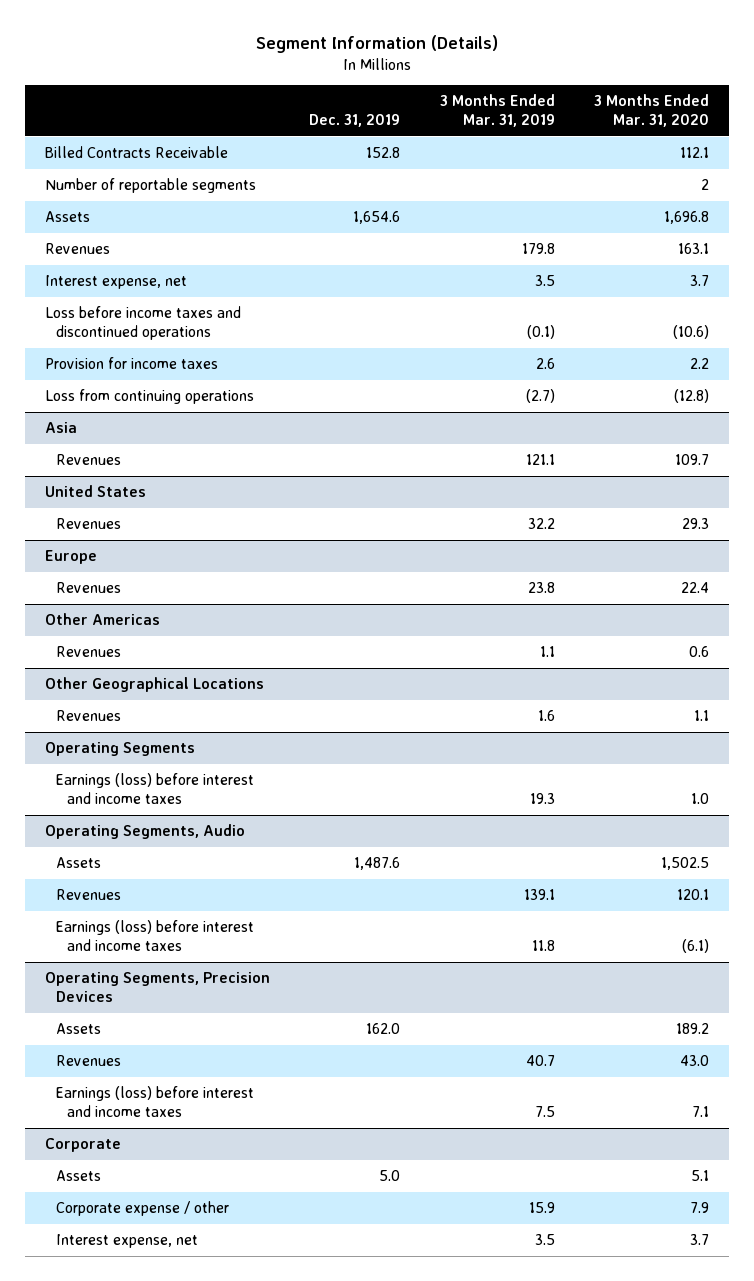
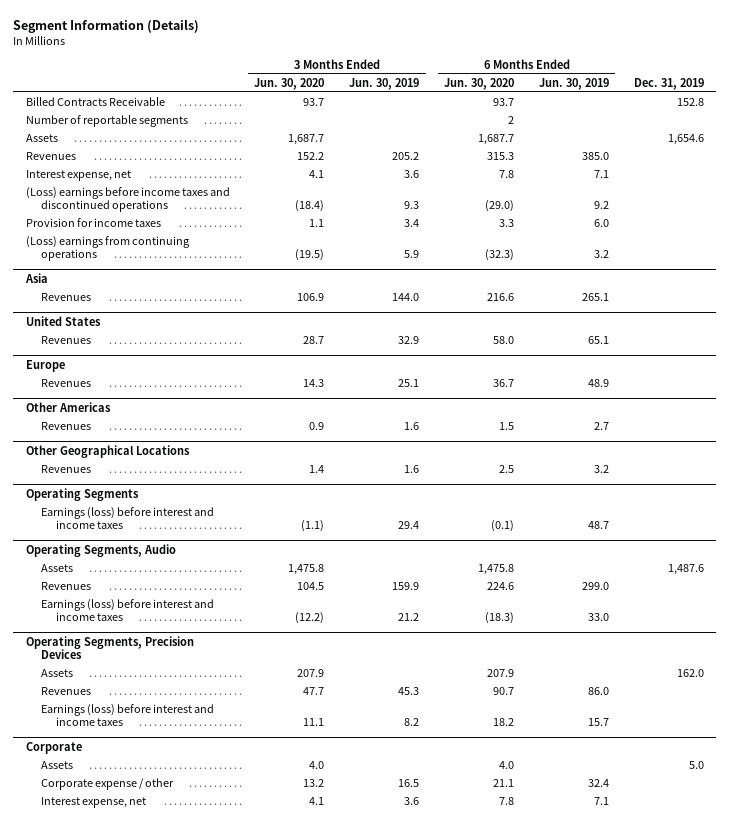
- | Dec. 31, 2019 | 3 Months Ended Mar. 31, 2019 | 3 Months Ended Mar. 31, 2020
+ | 3 Months Ended Jun. 30, 2020 | 3 Months Ended Jun. 30, 2019 | 6 Months Ended Jun. 30, 2020 | 6 Months Ended Jun. 30, 2019 | Dec. 31, 2019
- Loss before income taxes and discontinued operations | | (0.1) | (10.6)
+ (Loss) earnings before income taxes and discontinued operations | (18.4) | 9.3 | (29.0) | 9.2 |
- Loss from continuing operations | | (2.7) | (12.8)
+ (Loss) earnings from continuing operations | (19.5) | 5.9 | (32.3) | 3.2 |

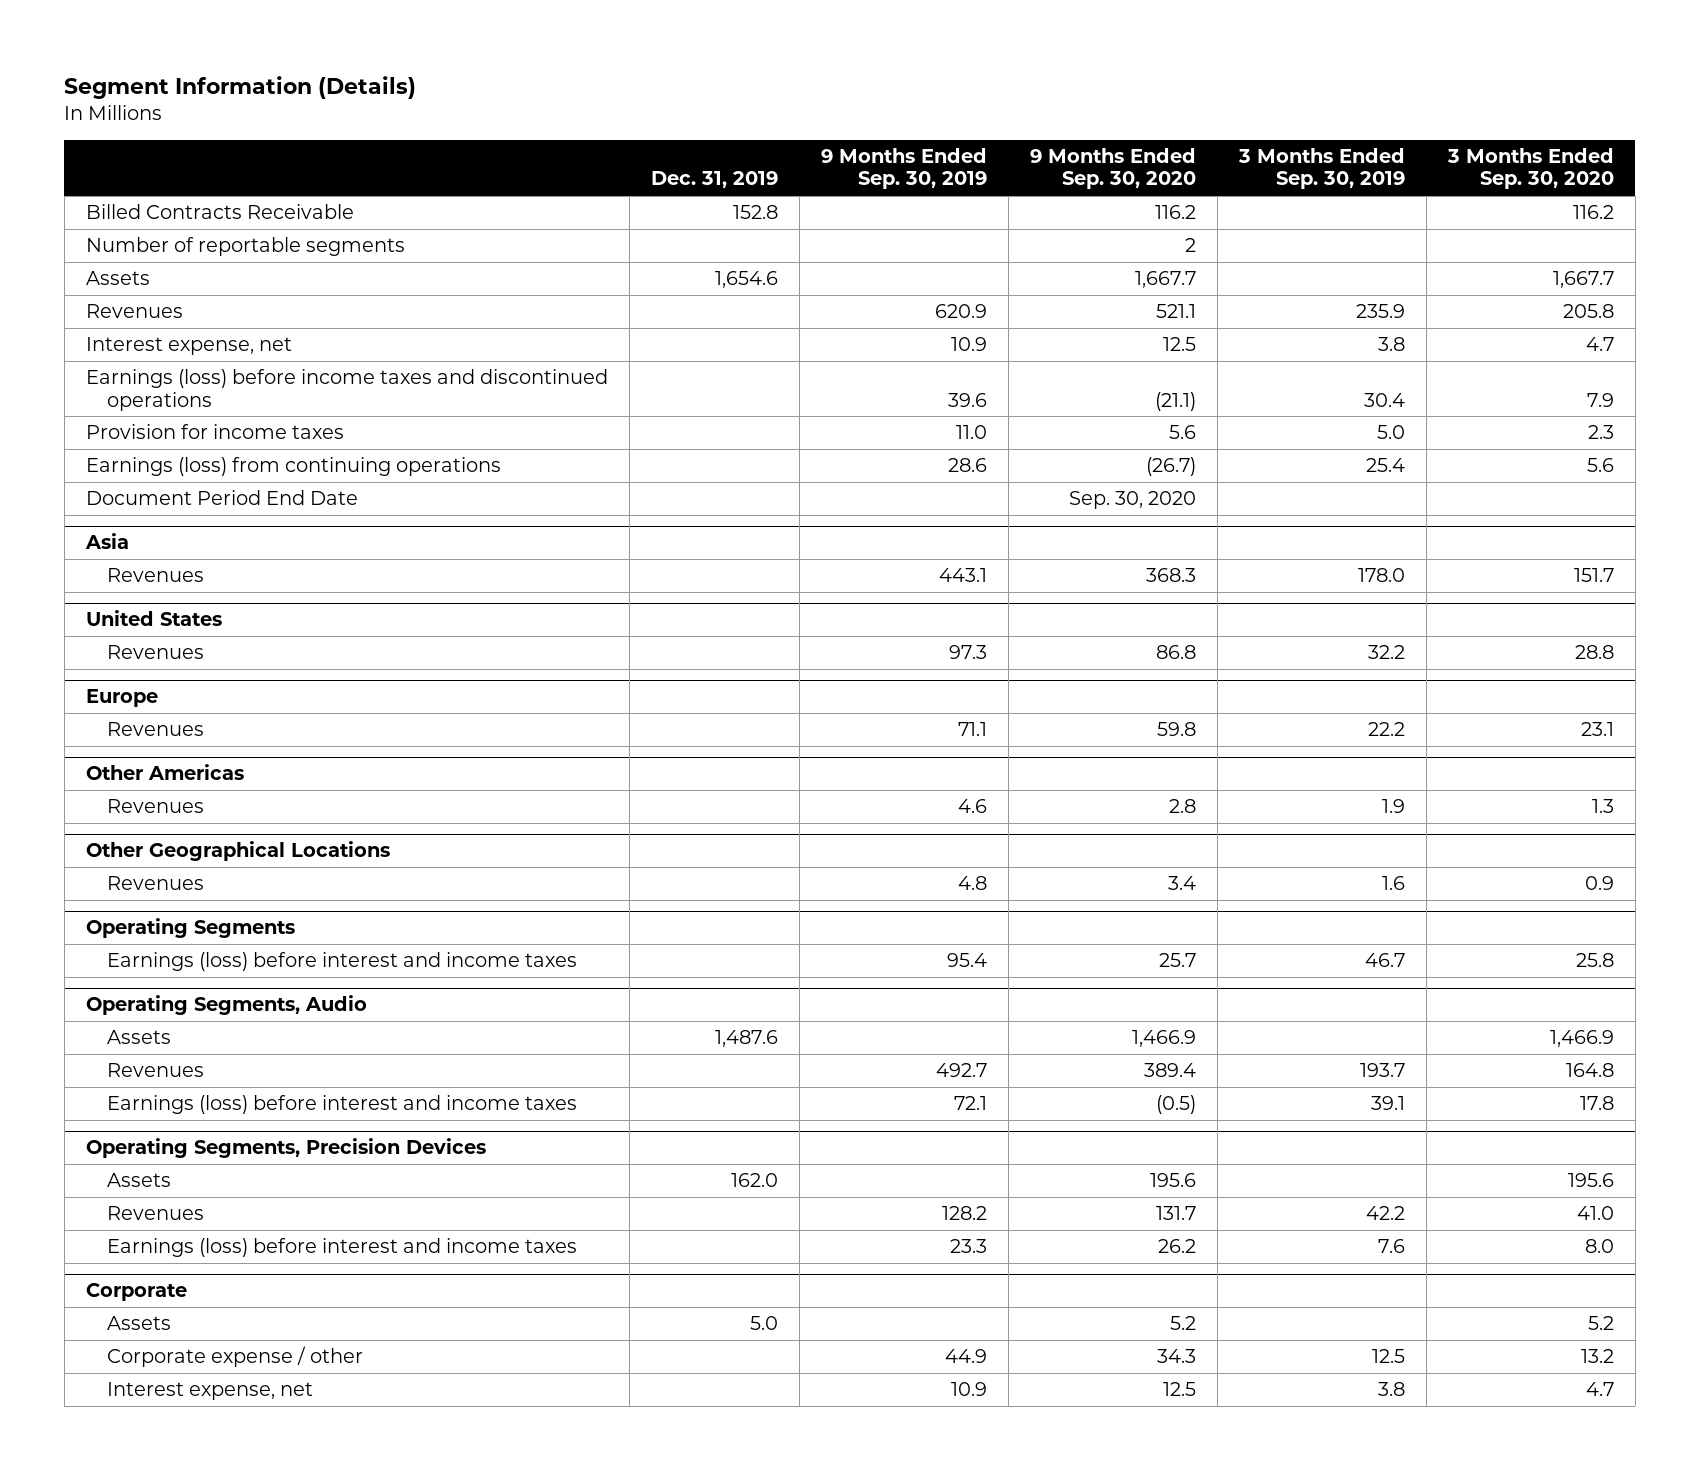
- | 3 Months Ended Jun. 30, 2020 | 3 Months Ended Jun. 30, 2019 | 6 Months Ended Jun. 30, 2020 | 6 Months Ended Jun. 30, 2019 | Dec. 31, 2019
+ | Dec. 31, 2019 | 9 Months Ended Sep. 30, 2019 | 9 Months Ended Sep. 30, 2020 | 3 Months Ended Sep. 30, 2019 | 3 Months Ended Sep. 30, 2020
- (Loss) earnings before income taxes and discontinued operations | (18.4) | 9.3 | (29.0) | 9.2 |
+ Earnings (loss) before income taxes and discontinued operations | | 39.6 | (21.1) | 30.4 | 7.9
- (Loss) earnings from continuing operations | (19.5) | 5.9 | (32.3) | 3.2 |
+ Earnings (loss) from continuing operations | | 28.6 | (26.7) | 25.4 | 5.6
+ Document Period End Date | | | Sep. 30, 2020 | |

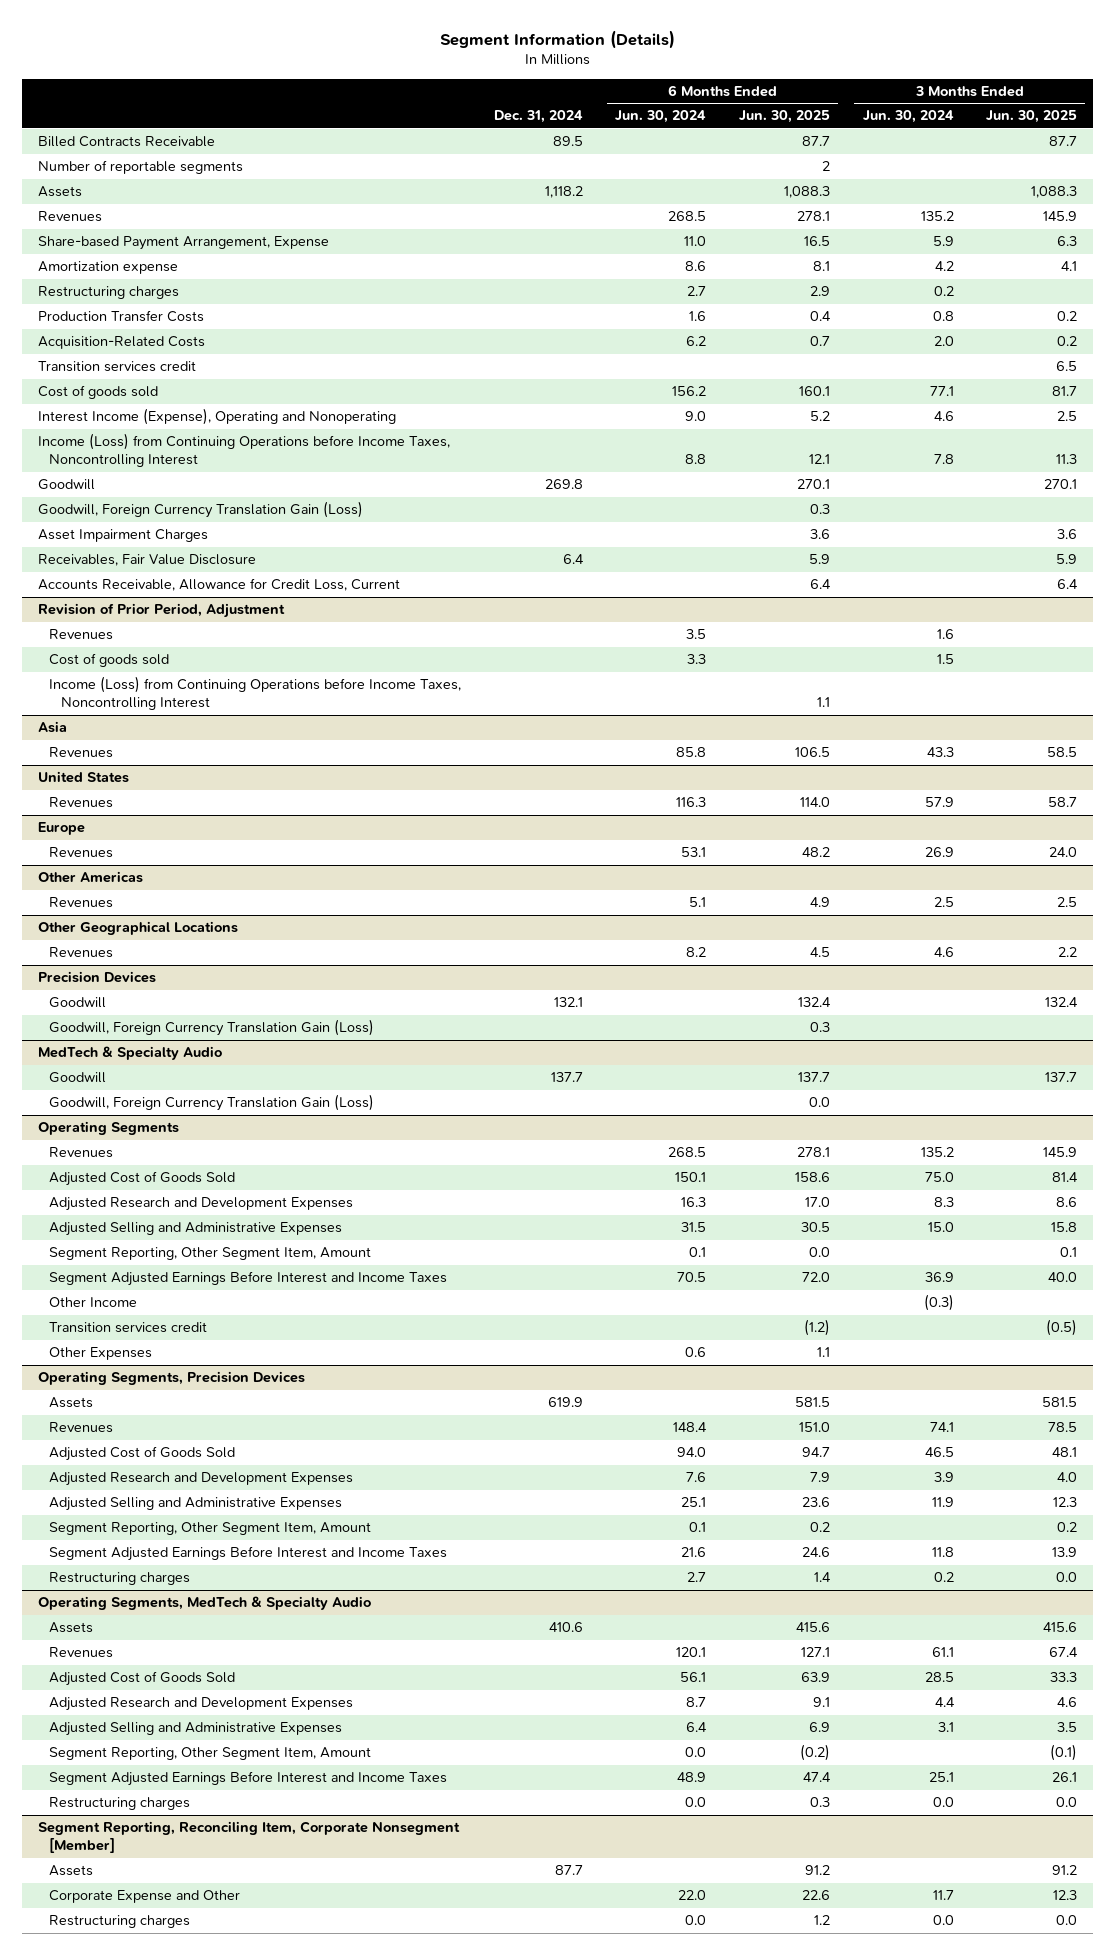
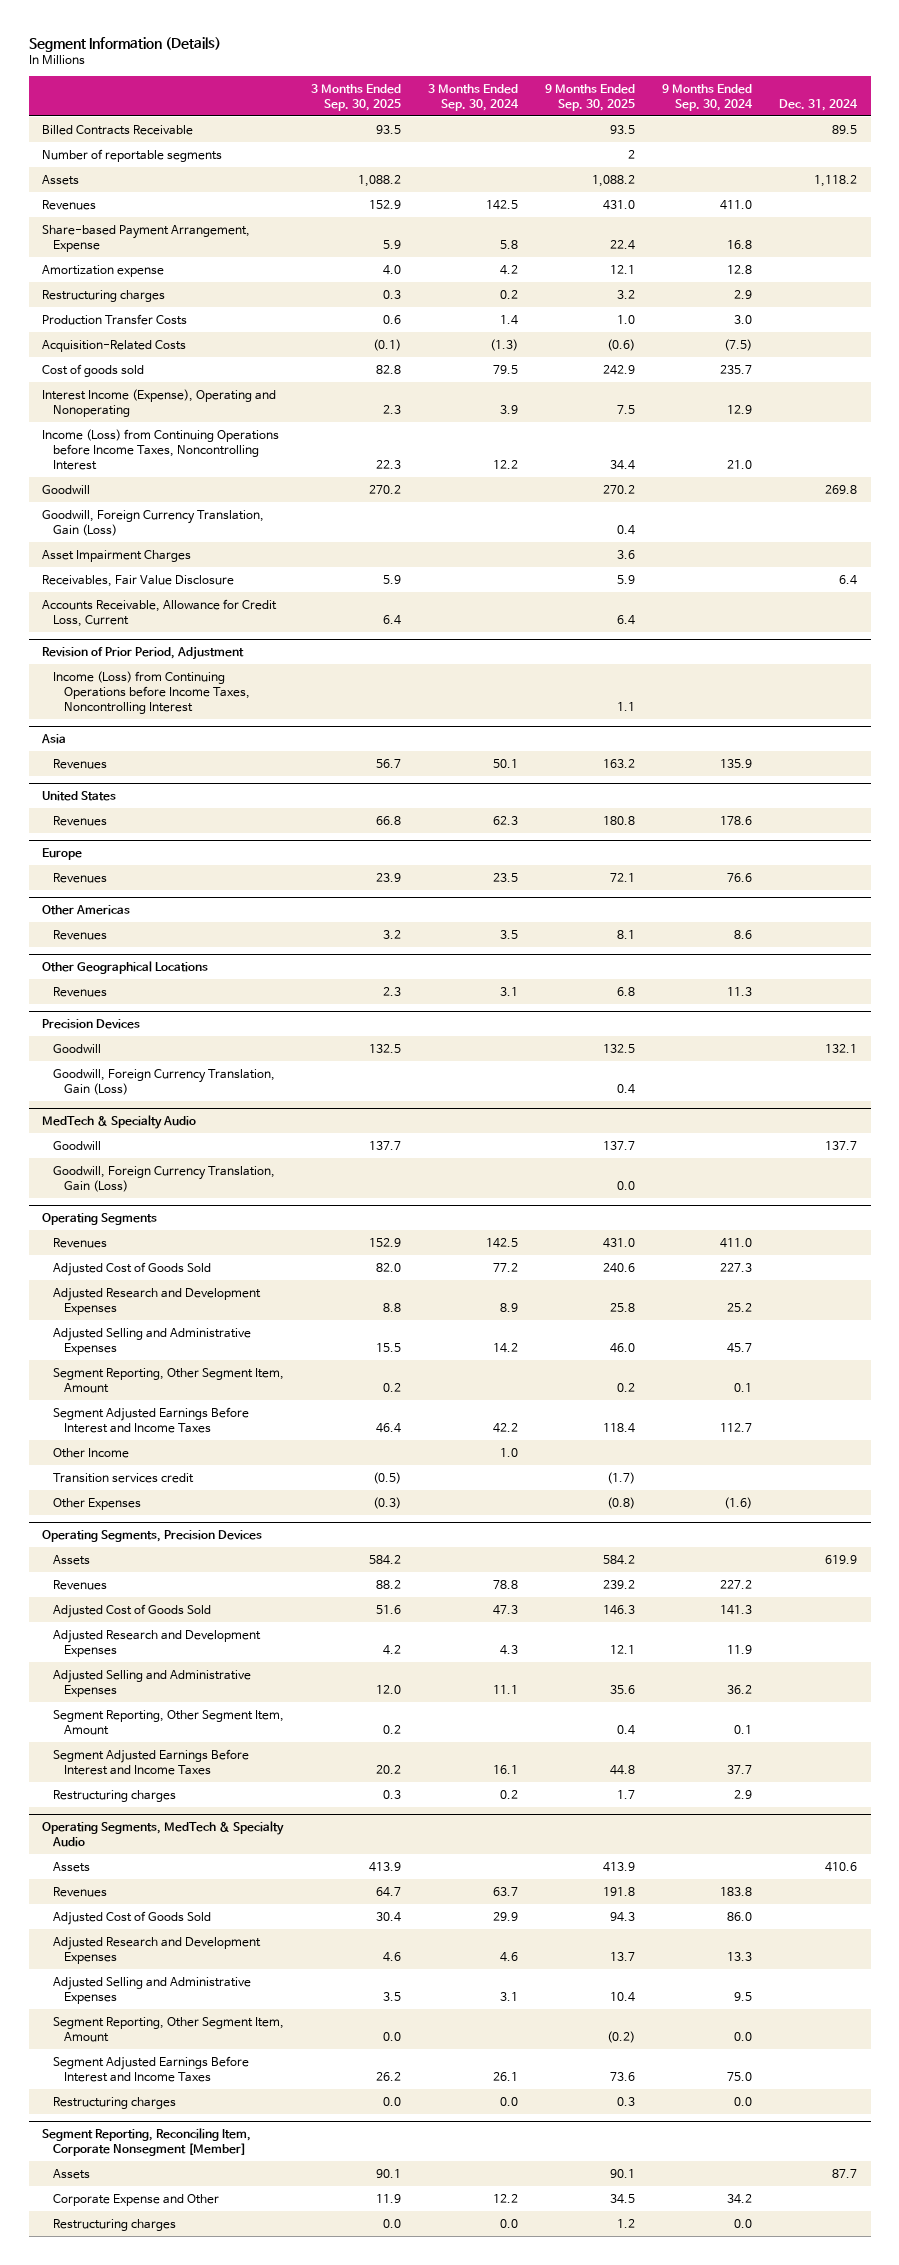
- | Dec. 31, 2024 | 6 Months Ended Jun. 30, 2024 | 6 Months Ended Jun. 30, 2025 | 3 Months Ended Jun. 30, 2024 | 3 Months Ended Jun. 30, 2025
+ | 3 Months Ended Sep. 30, 2025 | 3 Months Ended Sep. 30, 2024 | 9 Months Ended Sep. 30, 2025 | 9 Months Ended Sep. 30, 2024 | Dec. 31, 2024
- Transition services credit | | | | | 6.5
- Goodwill, Foreign Currency Translation Gain (Loss) | | | 0.3 | |
+ Goodwill, Foreign Currency Translation, Gain (Loss) | | | 0.4 | |
@ Revision of Prior Period, Adjustment
- Revenues | | 3.5 | | 1.6 |
- Cost of goods sold | | 3.3 | | 1.5 |
@ Precision Devices
- Goodwill, Foreign Currency Translation Gain (Loss) | | | 0.3 | |
+ Goodwill, Foreign Currency Translation, Gain (Loss) | | | 0.4 | |
@ MedTech & Specialty Audio
- Goodwill, Foreign Currency Translation Gain (Loss) | | | 0.0 | |
+ Goodwill, Foreign Currency Translation, Gain (Loss) | | | 0.0 | |

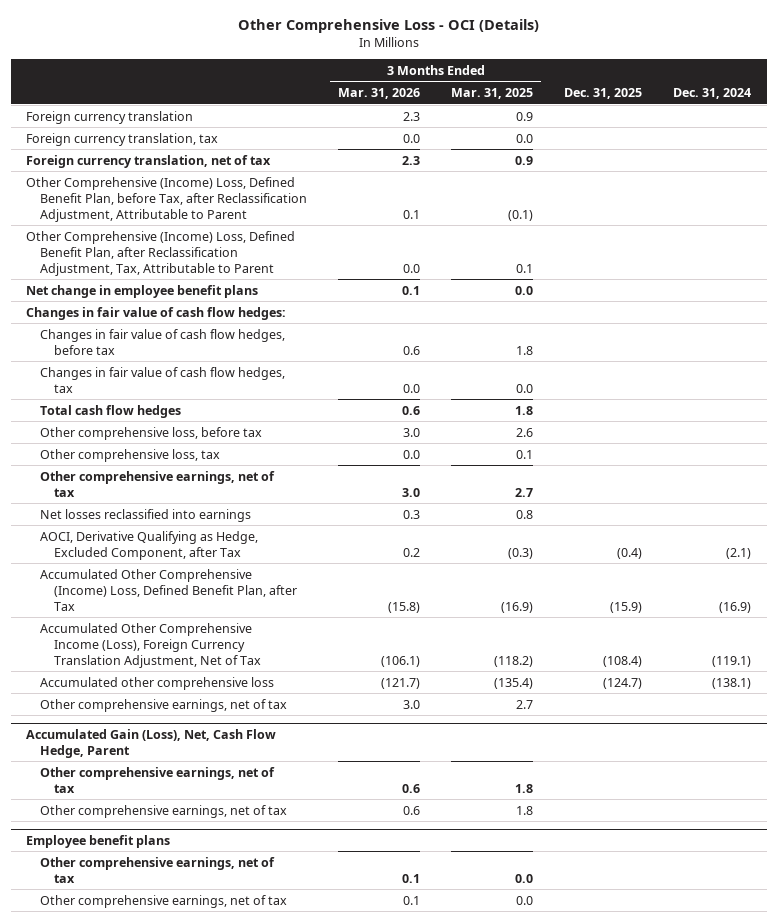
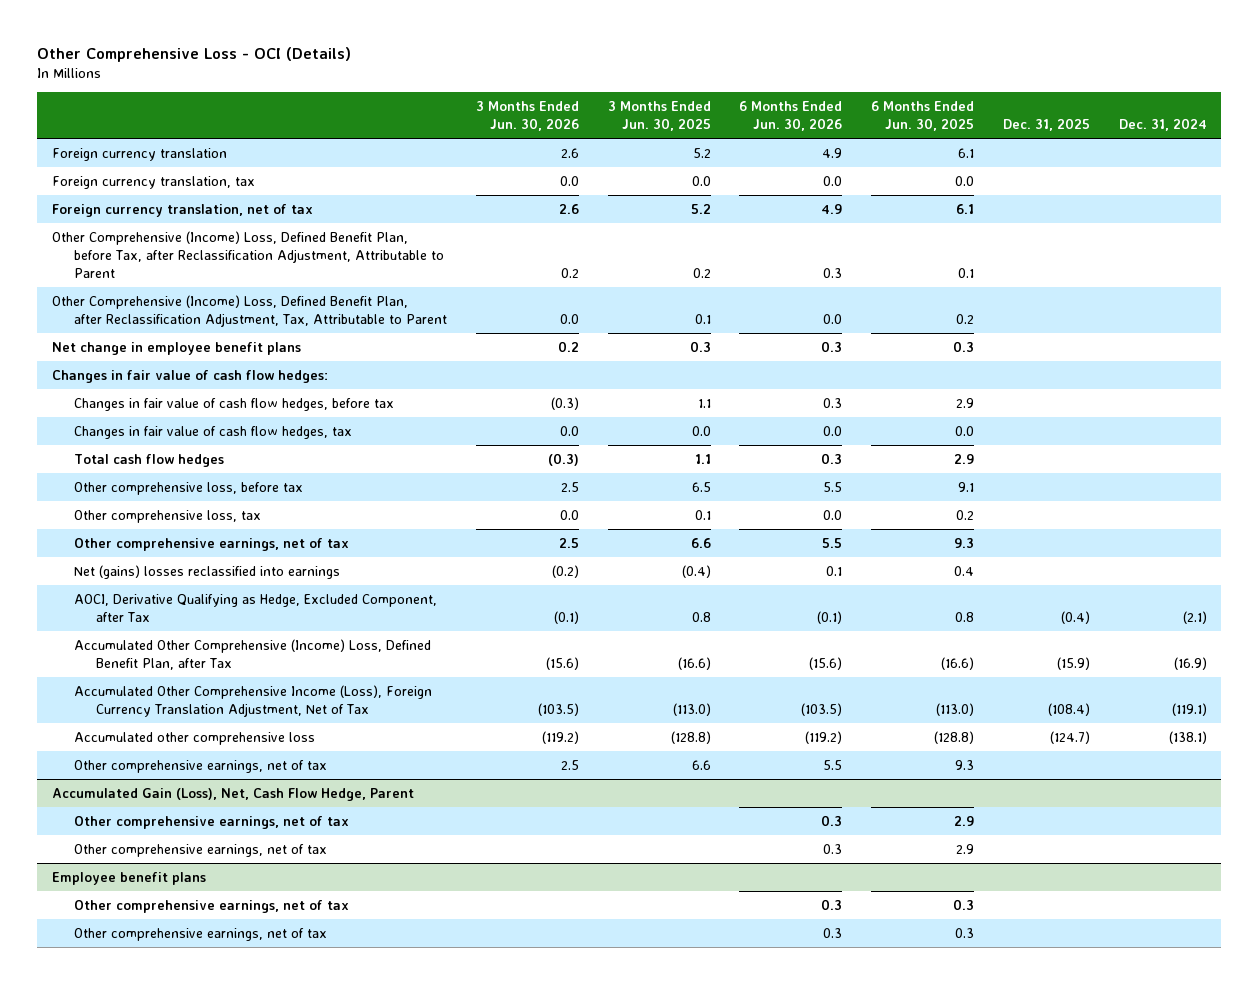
- | 3 Months Ended Mar. 31, 2026 | 3 Months Ended Mar. 31, 2025 | Dec. 31, 2025 | Dec. 31, 2024
+ | 3 Months Ended Jun. 30, 2026 | 3 Months Ended Jun. 30, 2025 | 6 Months Ended Jun. 30, 2026 | 6 Months Ended Jun. 30, 2025 | Dec. 31, 2025 | Dec. 31, 2024
- Net losses reclassified into earnings | 0.3 | 0.8 | |
+ Net (gains) losses reclassified into earnings | (0.2) | (0.4) | 0.1 | 0.4 | |

